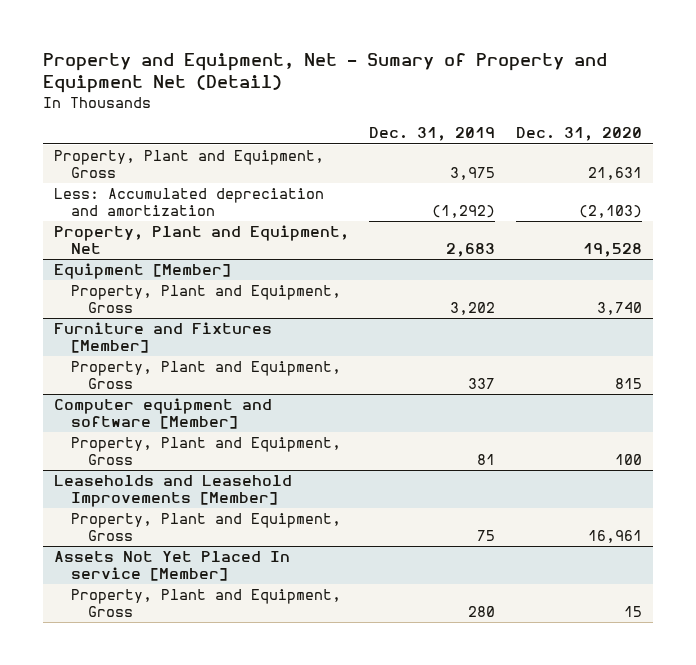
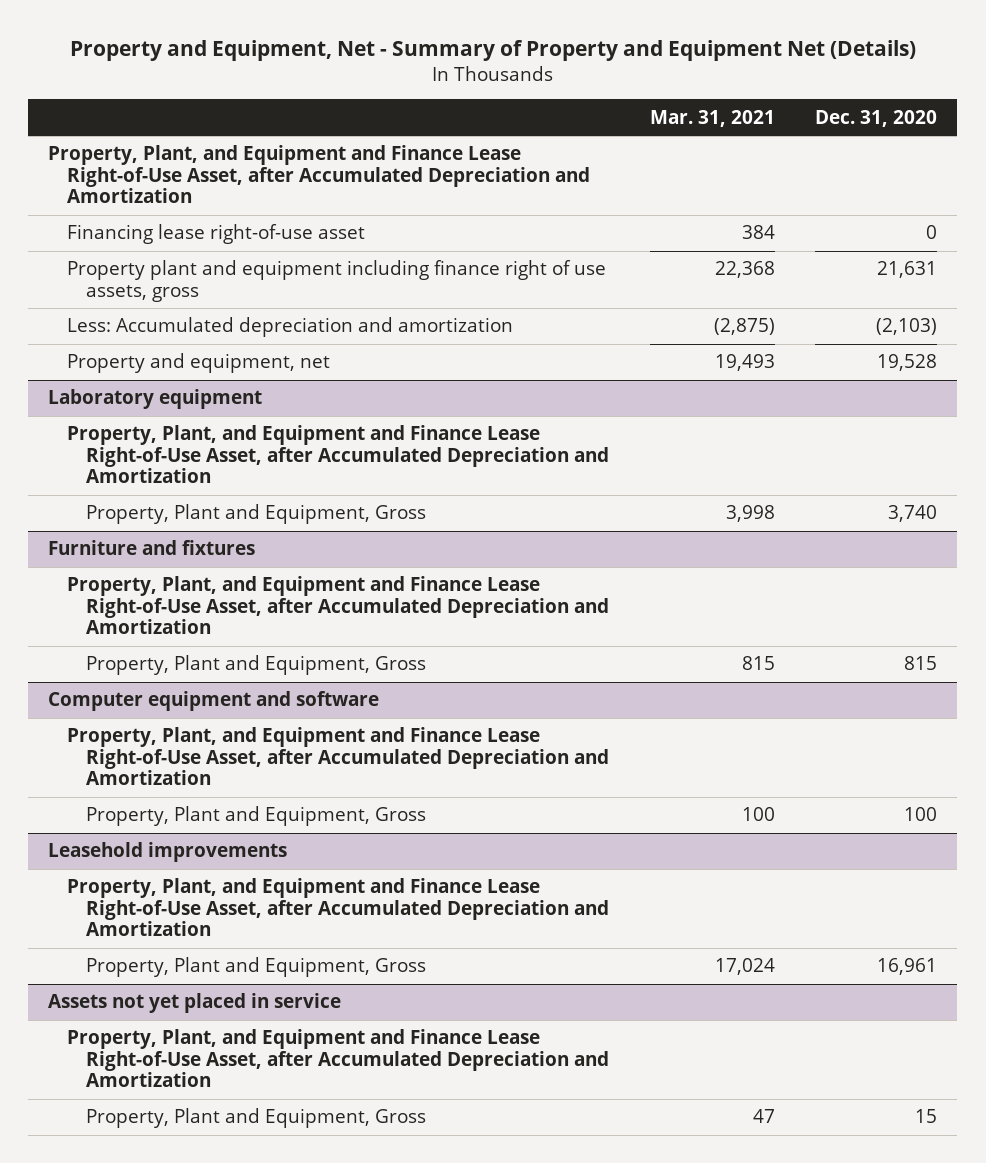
- Property and Equipment, Net - Sumary of Property and Equipment Net (Detail)
+ Property and Equipment, Net - Summary of Property and Equipment Net (Details)
- | Dec. 31, 2019 | Dec. 31, 2020
+ | Mar. 31, 2021 | Dec. 31, 2020
- Property, Plant and Equipment, Gross | 3,975 | 21,631
+ Property, Plant, and Equipment and Finance Lease Right-of-Use Asset, after Accumulated Depreciation and Amortization
+ Financing lease right-of-use asset | 384 | 0
+ Property plant and equipment including finance right of use assets, gross | 22,368 | 21,631
- Property, Plant and Equipment, Net | 2,683 | 19,528
- Equipment [Member]
+ Property and equipment, net | 19,493 | 19,528
+ Laboratory equipment
+ Property, Plant, and Equipment and Finance Lease Right-of-Use Asset, after Accumulated Depreciation and Amortization
- Furniture and Fixtures [Member]
+ Furniture and fixtures
+ Property, Plant, and Equipment and Finance Lease Right-of-Use Asset, after Accumulated Depreciation and Amortization
- Computer equipment and software [Member]
+ Computer equipment and software
+ Property, Plant, and Equipment and Finance Lease Right-of-Use Asset, after Accumulated Depreciation and Amortization
- Leaseholds and Leasehold Improvements [Member]
+ Leasehold improvements
+ Property, Plant, and Equipment and Finance Lease Right-of-Use Asset, after Accumulated Depreciation and Amortization
- Assets Not Yet Placed In service [Member]
+ Assets not yet placed in service
+ Property, Plant, and Equipment and Finance Lease Right-of-Use Asset, after Accumulated Depreciation and Amortization

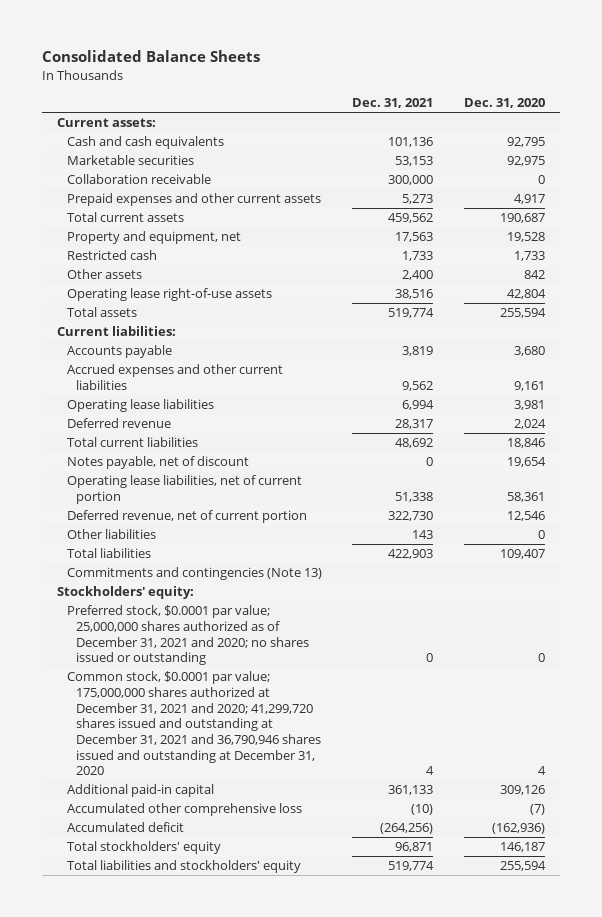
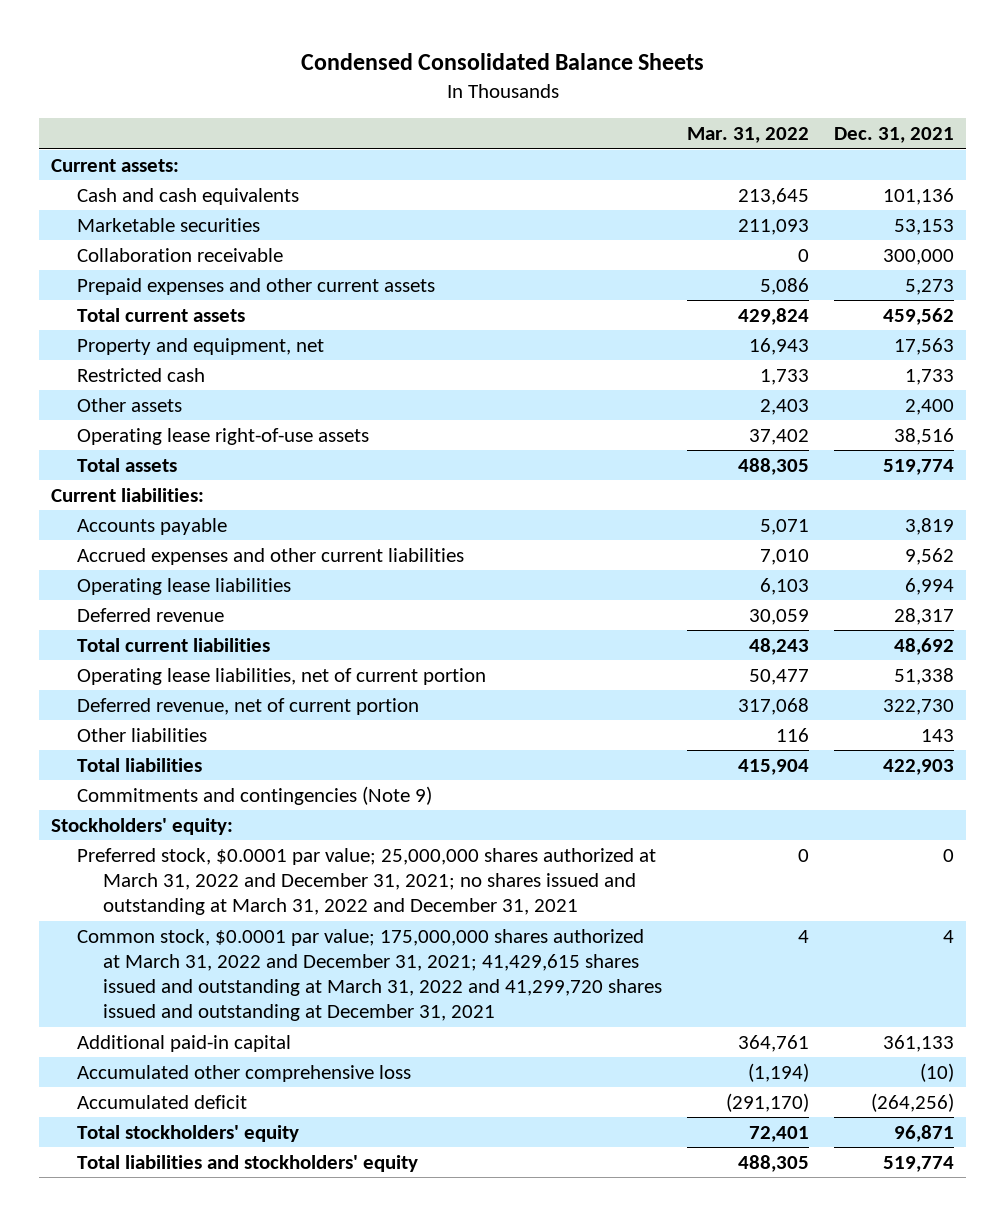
- Consolidated Balance Sheets
+ Condensed Consolidated Balance Sheets
- | Dec. 31, 2021 | Dec. 31, 2020
+ | Mar. 31, 2022 | Dec. 31, 2021
- Notes payable, net of discount | 0 | 19,654
- Commitments and contingencies (Note 13)
+ Commitments and contingencies (Note 9)
- Preferred stock, $0.0001 par value; 25,000,000 shares authorized as of December 31, 2021 and 2020; no shares issued or outstanding | 0 | 0
- Common stock, $0.0001 par value; 175,000,000 shares authorized at December 31, 2021 and 2020; 41,299,720 shares issued and outstanding at December 31, 2021 and 36,790,946 shares issued and outstanding at December 31, 2020 | 4 | 4
+ Preferred stock, $0.0001 par value; 25,000,000 shares authorized at March 31, 2022 and December 31, 2021; no shares issued and outstanding at March 31, 2022 and December 31, 2021 | 0 | 0
+ Common stock, $0.0001 par value; 175,000,000 shares authorized at March 31, 2022 and December 31, 2021; 41,429,615 shares issued and outstanding at March 31, 2022 and 41,299,720 shares issued and outstanding at December 31, 2021 | 4 | 4

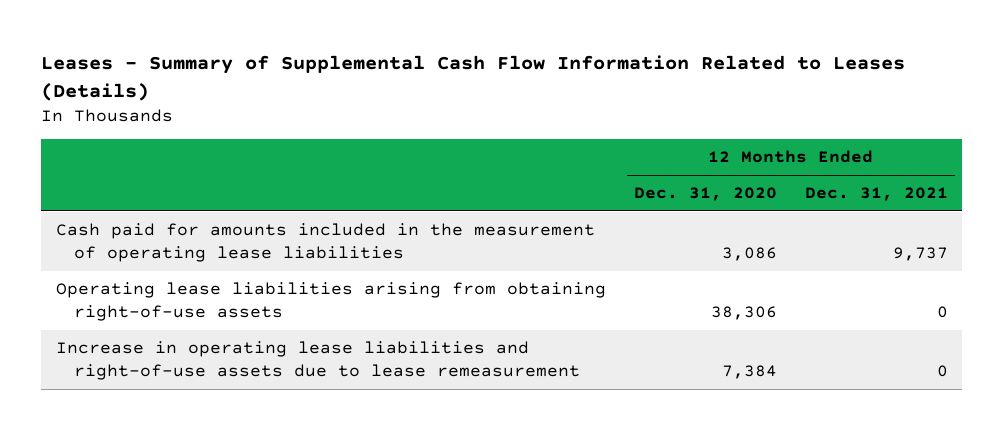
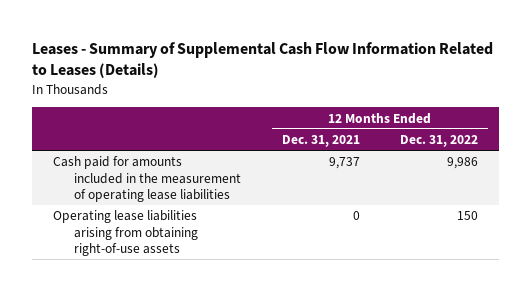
- | 12 Months Ended Dec. 31, 2020 | 12 Months Ended Dec. 31, 2021
+ | 12 Months Ended Dec. 31, 2021 | 12 Months Ended Dec. 31, 2022
- Increase in operating lease liabilities and right-of-use assets due to lease remeasurement | 7,384 | 0

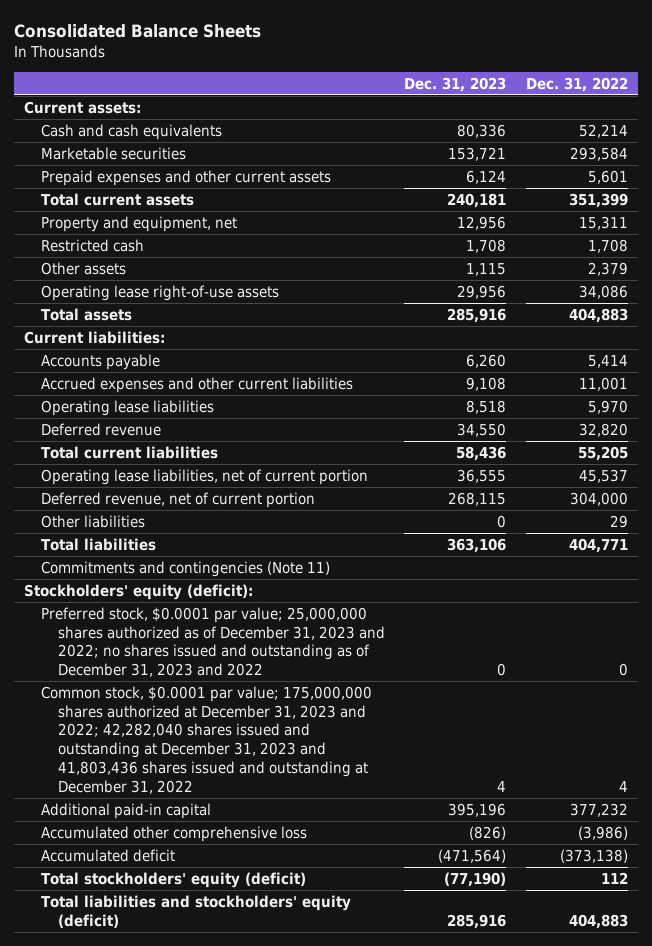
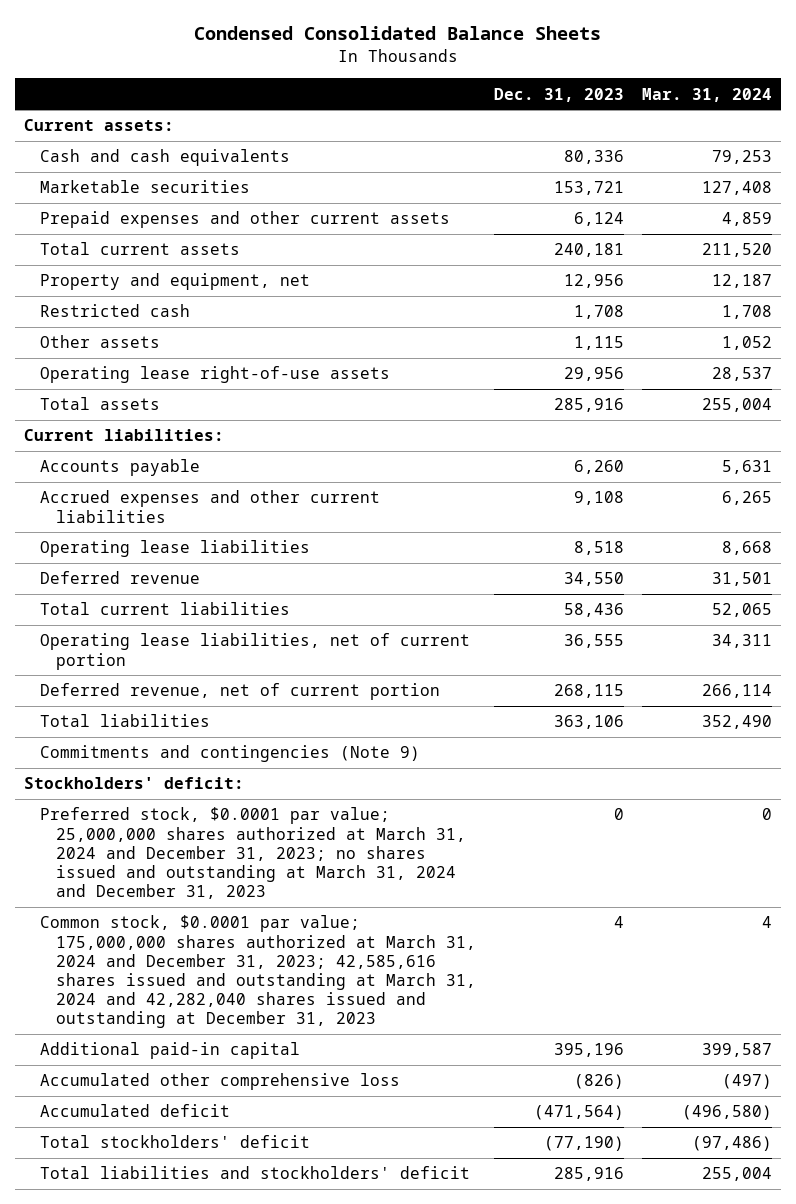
- Consolidated Balance Sheets
+ Condensed Consolidated Balance Sheets
- | Dec. 31, 2023 | Dec. 31, 2022
+ | Dec. 31, 2023 | Mar. 31, 2024
- Other liabilities | 0 | 29
- Commitments and contingencies (Note 11)
- Stockholders' equity (deficit):
- Preferred stock, $0.0001 par value; 25,000,000 shares authorized as of December 31, 2023 and 2022; no shares issued and outstanding as of December 31, 2023 and 2022 | 0 | 0
- Common stock, $0.0001 par value; 175,000,000 shares authorized at December 31, 2023 and 2022; 42,282,040 shares issued and outstanding at December 31, 2023 and 41,803,436 shares issued and outstanding at December 31, 2022 | 4 | 4
+ Commitments and contingencies (Note 9)
+ Stockholders' deficit:
+ Preferred stock, $0.0001 par value; 25,000,000 shares authorized at March 31, 2024 and December 31, 2023; no shares issued and outstanding at March 31, 2024 and December 31, 2023 | 0 | 0
+ Common stock, $0.0001 par value; 175,000,000 shares authorized at March 31, 2024 and December 31, 2023; 42,585,616 shares issued and outstanding at March 31, 2024 and 42,282,040 shares issued and outstanding at December 31, 2023 | 4 | 4
- Total stockholders' equity (deficit) | (77,190) | 112
- Total liabilities and stockholders' equity (deficit) | 285,916 | 404,883
+ Total stockholders' deficit | (77,190) | (97,486)
+ Total liabilities and stockholders' deficit | 285,916 | 255,004

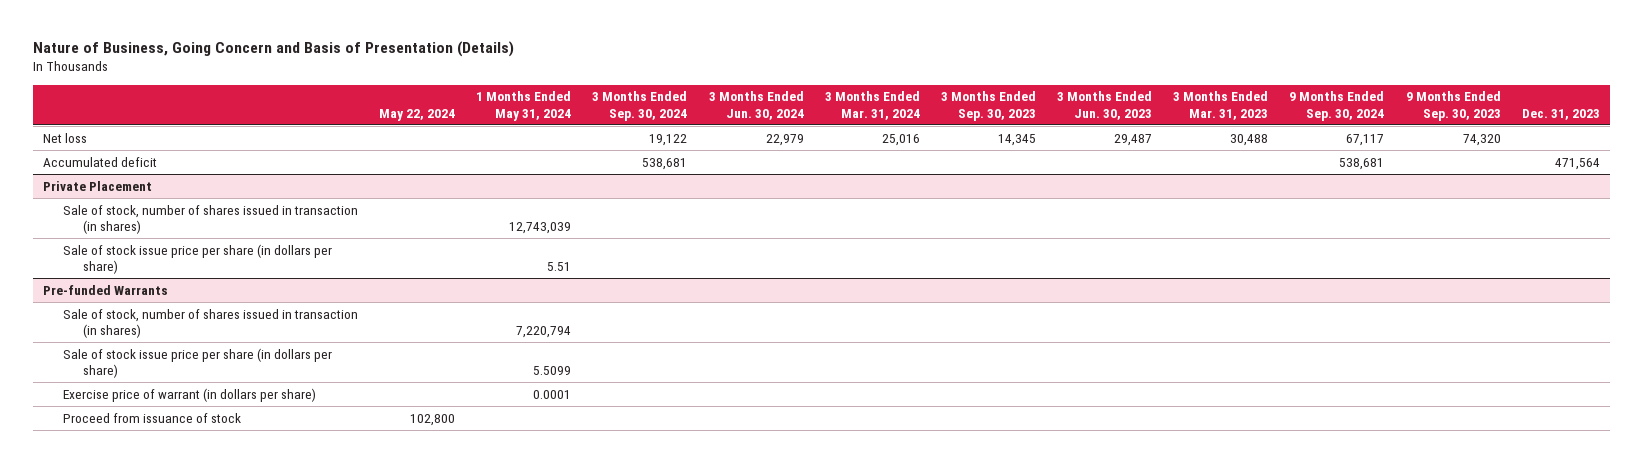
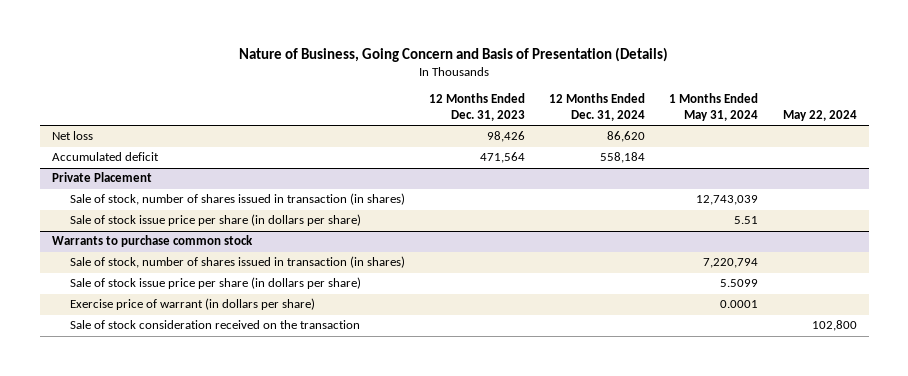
- | May 22, 2024 | 1 Months Ended May 31, 2024 | 3 Months Ended Sep. 30, 2024 | 3 Months Ended Jun. 30, 2024 | 3 Months Ended Mar. 31, 2024 | 3 Months Ended Sep. 30, 2023 | 3 Months Ended Jun. 30, 2023 | 3 Months Ended Mar. 31, 2023 | 9 Months Ended Sep. 30, 2024 | 9 Months Ended Sep. 30, 2023 | Dec. 31, 2023
+ | 12 Months Ended Dec. 31, 2023 | 12 Months Ended Dec. 31, 2024 | 1 Months Ended May 31, 2024 | May 22, 2024
- Pre-funded Warrants
+ Warrants to purchase common stock
- Proceed from issuance of stock | 102,800 | | | | | | | | | |
+ Sale of stock consideration received on the transaction | | | | 102,800

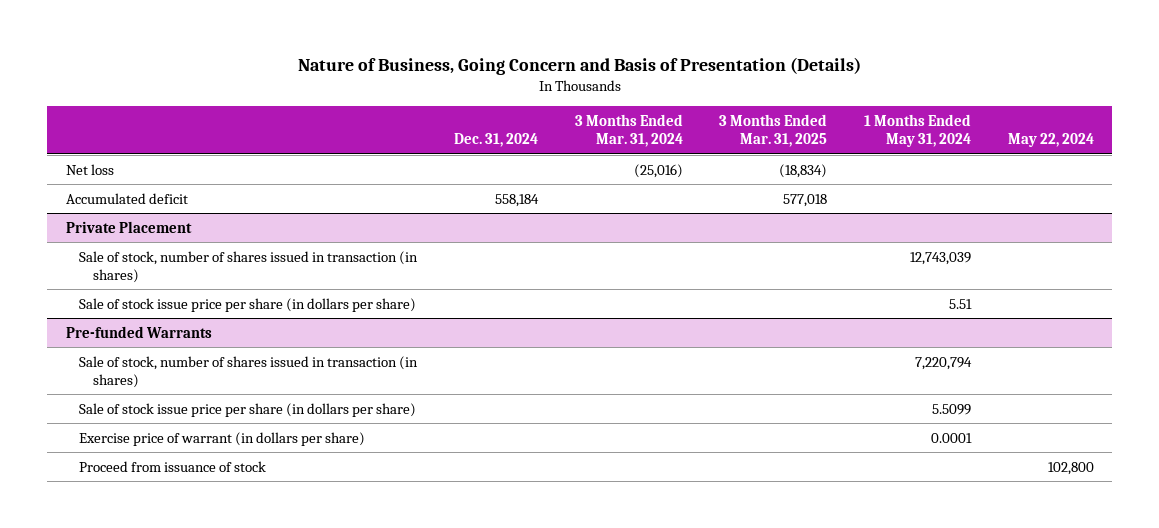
- | 12 Months Ended Dec. 31, 2023 | 12 Months Ended Dec. 31, 2024 | 1 Months Ended May 31, 2024 | May 22, 2024
+ | Dec. 31, 2024 | 3 Months Ended Mar. 31, 2024 | 3 Months Ended Mar. 31, 2025 | 1 Months Ended May 31, 2024 | May 22, 2024
- Warrants to purchase common stock
+ Pre-funded Warrants
- Sale of stock consideration received on the transaction | | | | 102,800
+ Proceed from issuance of stock | | | | | 102,800

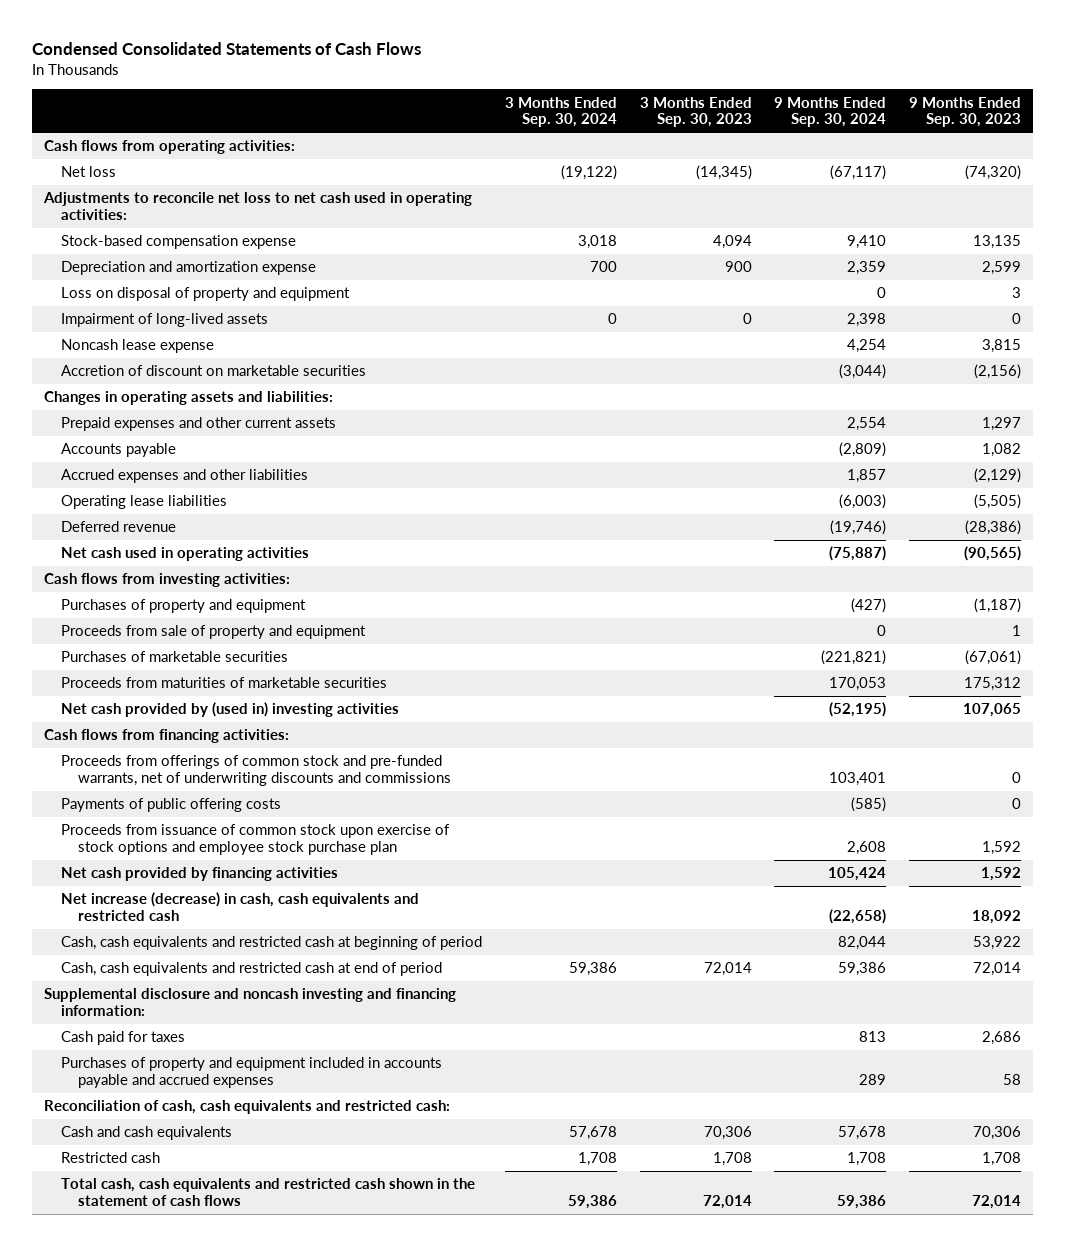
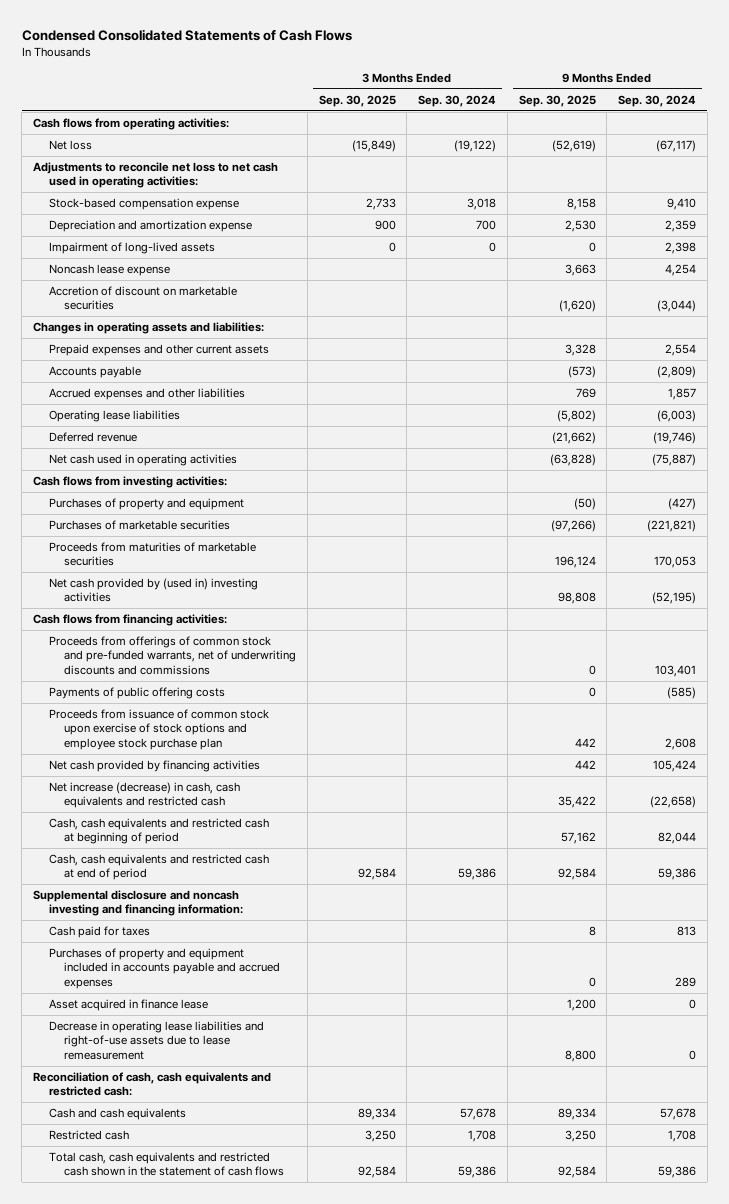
- | 3 Months Ended Sep. 30, 2024 | 3 Months Ended Sep. 30, 2023 | 9 Months Ended Sep. 30, 2024 | 9 Months Ended Sep. 30, 2023
+ | 3 Months Ended Sep. 30, 2025 | 3 Months Ended Sep. 30, 2024 | 9 Months Ended Sep. 30, 2025 | 9 Months Ended Sep. 30, 2024
- Loss on disposal of property and equipment | | | 0 | 3
- Proceeds from sale of property and equipment | | | 0 | 1
+ Asset acquired in finance lease | | | 1,200 | 0
+ Decrease in operating lease liabilities and right-of-use assets due to lease remeasurement | | | 8,800 | 0

